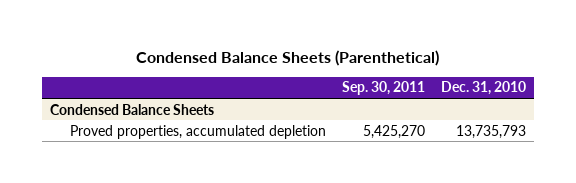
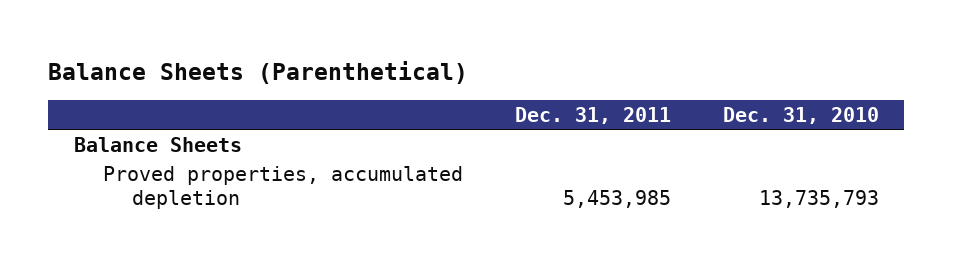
- Condensed Balance Sheets (Parenthetical)
+ Balance Sheets (Parenthetical)
- | Sep. 30, 2011 | Dec. 31, 2010
+ | Dec. 31, 2011 | Dec. 31, 2010
- Condensed Balance Sheets
+ Balance Sheets

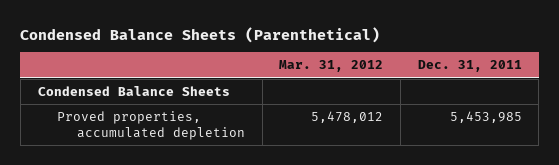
- Balance Sheets (Parenthetical)
+ Condensed Balance Sheets (Parenthetical)
- | Dec. 31, 2011 | Dec. 31, 2010
+ | Mar. 31, 2012 | Dec. 31, 2011
- Balance Sheets
+ Condensed Balance Sheets

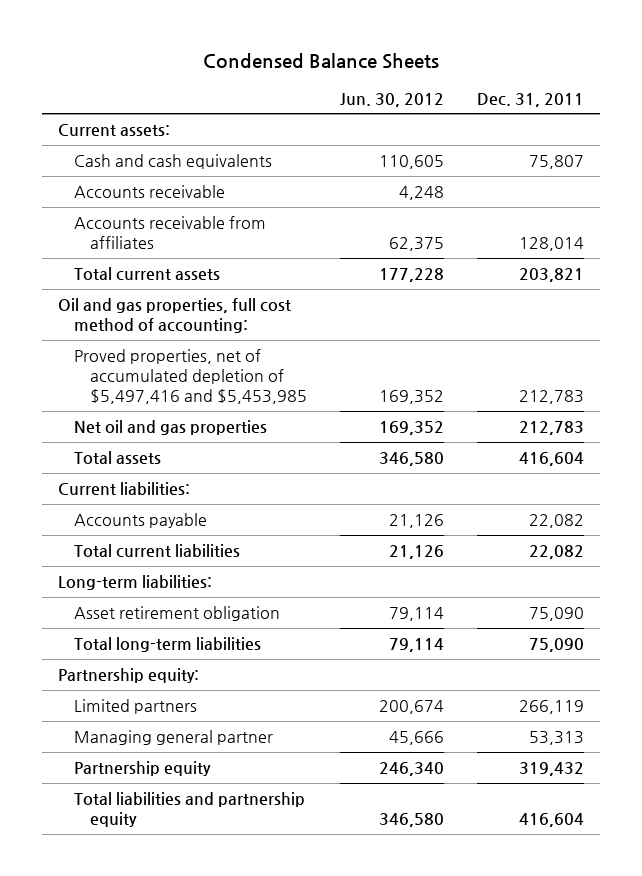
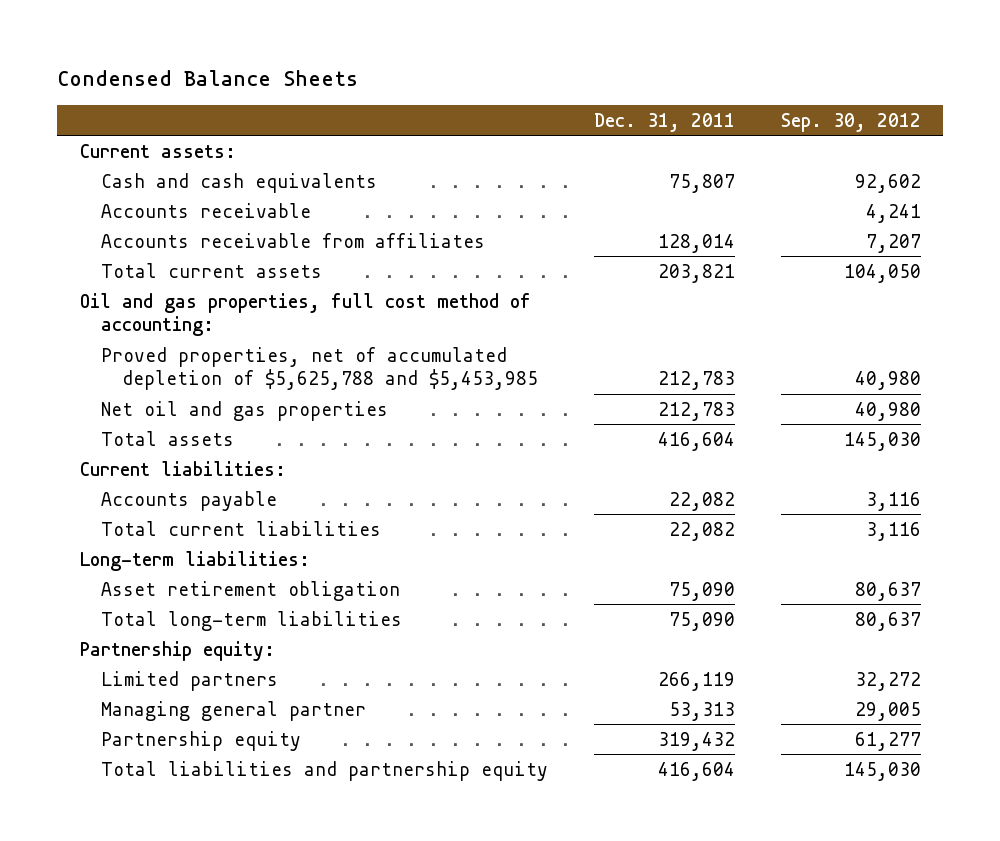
- | Jun. 30, 2012 | Dec. 31, 2011
+ | Dec. 31, 2011 | Sep. 30, 2012
- Proved properties, net of accumulated depletion of $5,497,416 and $5,453,985 | 169,352 | 212,783
+ Proved properties, net of accumulated depletion of $5,625,788 and $5,453,985 | 212,783 | 40,980

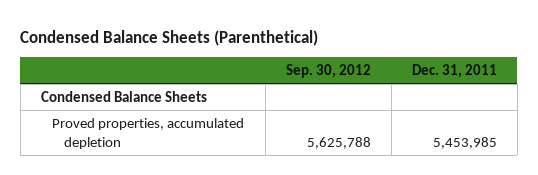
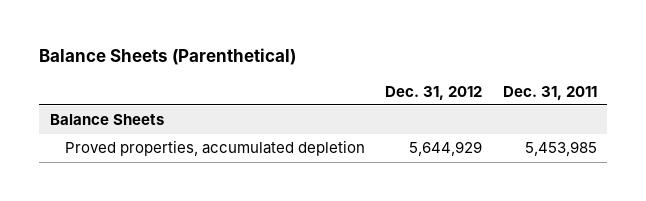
- Condensed Balance Sheets (Parenthetical)
+ Balance Sheets (Parenthetical)
- | Sep. 30, 2012 | Dec. 31, 2011
+ | Dec. 31, 2012 | Dec. 31, 2011
- Condensed Balance Sheets
+ Balance Sheets

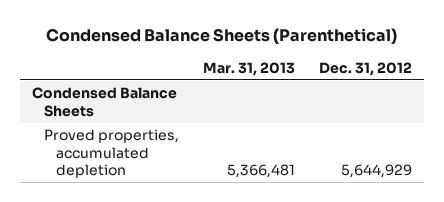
- Balance Sheets (Parenthetical)
+ Condensed Balance Sheets (Parenthetical)
- | Dec. 31, 2012 | Dec. 31, 2011
+ | Mar. 31, 2013 | Dec. 31, 2012
- Balance Sheets
+ Condensed Balance Sheets

